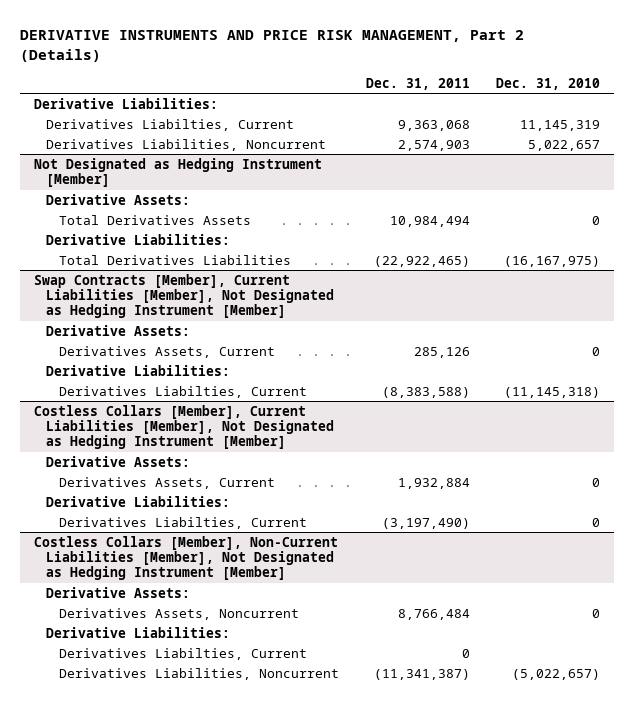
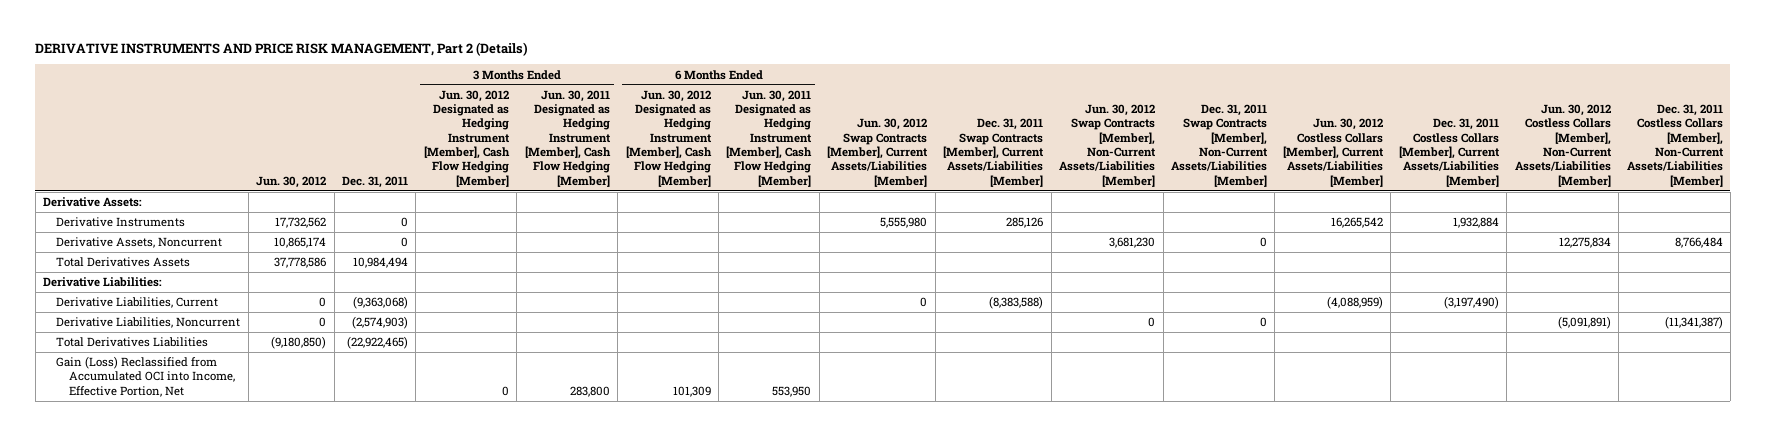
- | Dec. 31, 2011 | Dec. 31, 2010
+ | Jun. 30, 2012 | Dec. 31, 2011 | 3 Months Ended Jun. 30, 2012 Designated as Hedging Instrument [Member], Cash Flow Hedging [Member] | 3 Months Ended Jun. 30, 2011 Designated as Hedging Instrument [Member], Cash Flow Hedging [Member] | 6 Months Ended Jun. 30, 2012 Designated as Hedging Instrument [Member], Cash Flow Hedging [Member] | 6 Months Ended Jun. 30, 2011 Designated as Hedging Instrument [Member], Cash Flow Hedging [Member] | Jun. 30, 2012 Swap Contracts [Member], Current Assets/Liabilities [Member] | Dec. 31, 2011 Swap Contracts [Member], Current Assets/Liabilities [Member] | Jun. 30, 2012 Swap Contracts [Member], Non-Current Assets/Liabilities [Member] | Dec. 31, 2011 Swap Contracts [Member], Non-Current Assets/Liabilities [Member] | Jun. 30, 2012 Costless Collars [Member], Current Assets/Liabilities [Member] | Dec. 31, 2011 Costless Collars [Member], Current Assets/Liabilities [Member] | Jun. 30, 2012 Costless Collars [Member], Non-Current Assets/Liabilities [Member] | Dec. 31, 2011 Costless Collars [Member], Non-Current Assets/Liabilities [Member]
- Derivative Liabilities:
- Derivatives Liabilties, Current | 9,363,068 | 11,145,319
- Derivatives Liabilities, Noncurrent | 2,574,903 | 5,022,657
- Not Designated as Hedging Instrument [Member]
+ Derivative Instruments | 17,732,562 | 0 | | | | | 5,555,980 | 285,126 | | | 16,265,542 | 1,932,884 | |
+ Derivative Assets, Noncurrent | 10,865,174 | 0 | | | | | | | 3,681,230 | 0 | | | 12,275,834 | 8,766,484
+ Derivative Liabilities, Current | 0 | (9,363,068) | | | | | 0 | (8,383,588) | | | (4,088,959) | (3,197,490) | |
+ Derivative Liabilities, Noncurrent | 0 | (2,574,903) | | | | | | | 0 | 0 | | | (5,091,891) | (11,341,387)
- Swap Contracts [Member], Current Liabilities [Member], Not Designated as Hedging Instrument [Member]
- Derivative Assets:
- Derivatives Assets, Current | 285,126 | 0
- Derivative Liabilities:
- Derivatives Liabilties, Current | (8,383,588) | (11,145,318)
- Costless Collars [Member], Current Liabilities [Member], Not Designated as Hedging Instrument [Member]
- Derivative Assets:
- Derivatives Assets, Current | 1,932,884 | 0
- Derivative Liabilities:
- Derivatives Liabilties, Current | (3,197,490) | 0
- Costless Collars [Member], Non-Current Liabilities [Member], Not Designated as Hedging Instrument [Member]
- Derivative Assets:
- Derivatives Assets, Noncurrent | 8,766,484 | 0
- Derivative Liabilities:
- Derivatives Liabilties, Current | 0 |
- Derivatives Liabilities, Noncurrent | (11,341,387) | (5,022,657)
+ Gain (Loss) Reclassified from Accumulated OCI into Income, Effective Portion, Net | | | 0 | 283,800 | 101,309 | 553,950 | | | | | | | |

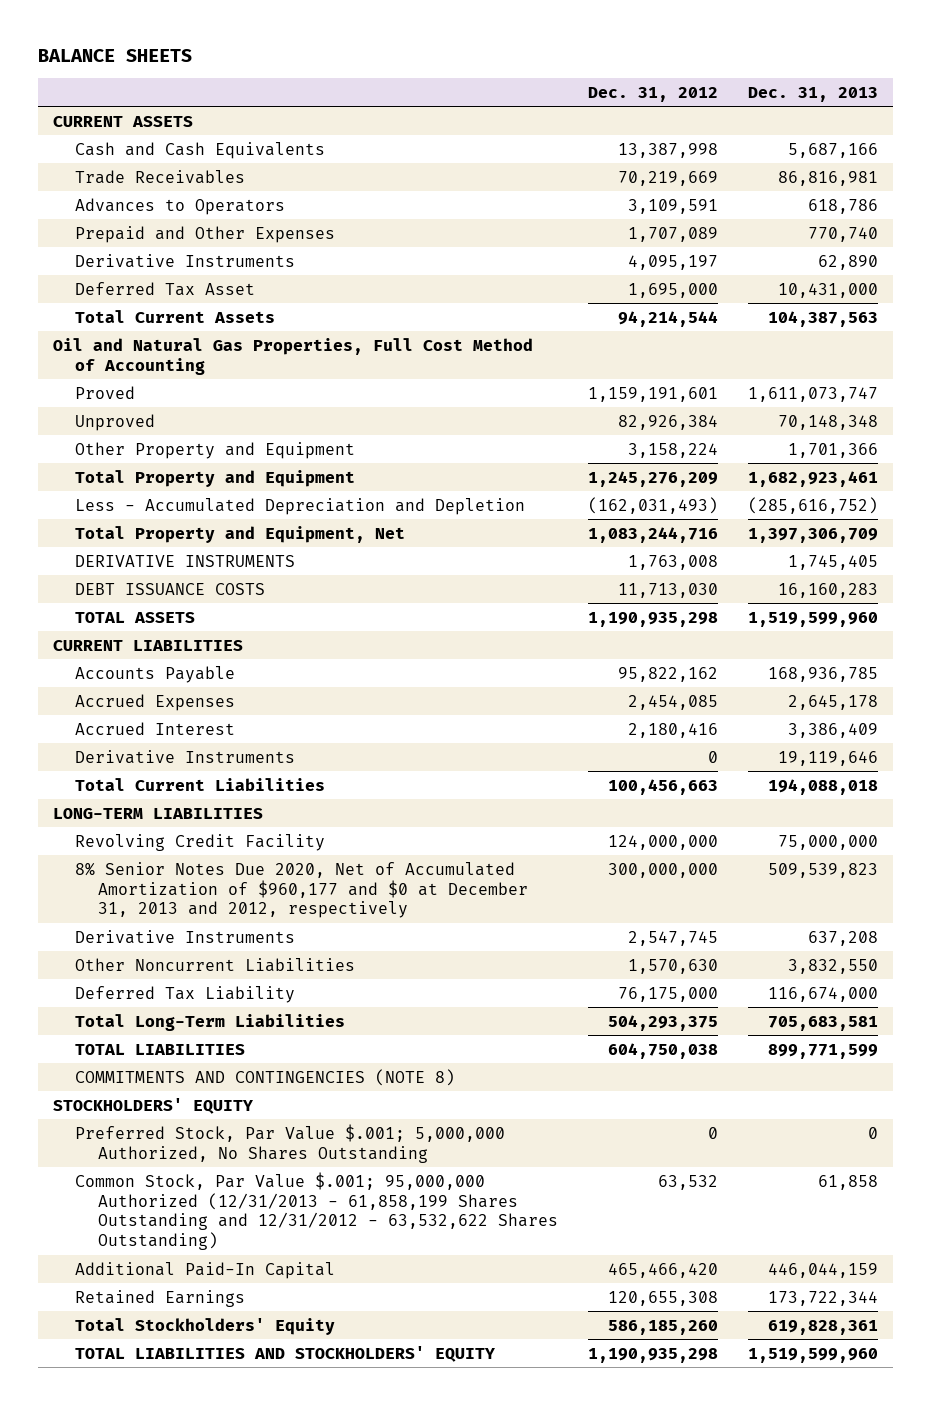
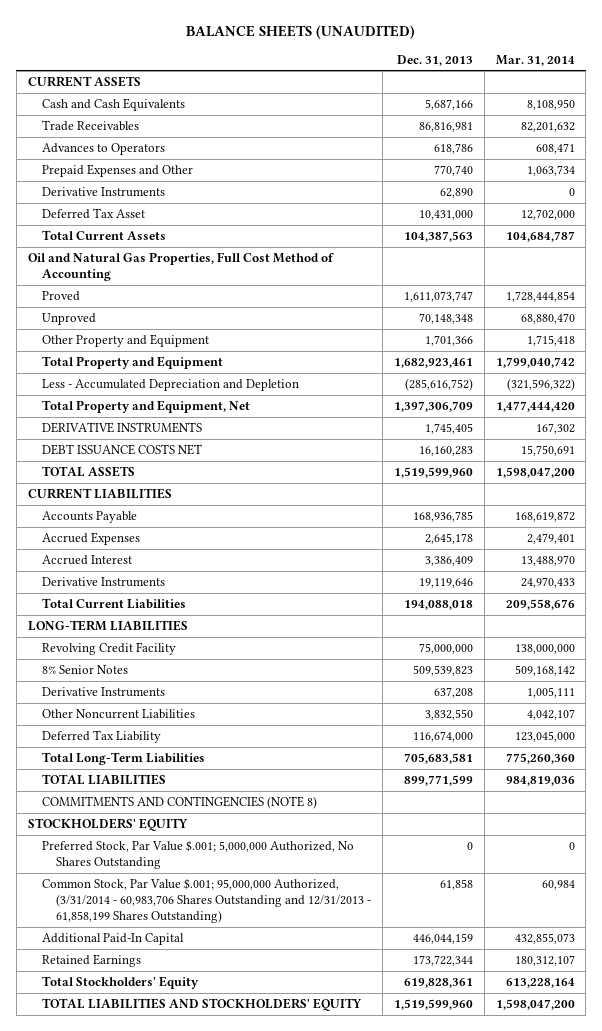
- BALANCE SHEETS
+ BALANCE SHEETS (UNAUDITED)
- | Dec. 31, 2012 | Dec. 31, 2013
+ | Dec. 31, 2013 | Mar. 31, 2014
- Prepaid and Other Expenses | 1,707,089 | 770,740
+ Prepaid Expenses and Other | 770,740 | 1,063,734
- DEBT ISSUANCE COSTS | 11,713,030 | 16,160,283
+ DEBT ISSUANCE COSTS NET | 16,160,283 | 15,750,691
- 8% Senior Notes Due 2020, Net of Accumulated Amortization of $960,177 and $0 at December 31, 2013 and 2012, respectively | 300,000,000 | 509,539,823
+ 8% Senior Notes | 509,539,823 | 509,168,142
- Common Stock, Par Value $.001; 95,000,000 Authorized (12/31/2013 - 61,858,199 Shares Outstanding and 12/31/2012 - 63,532,622 Shares Outstanding) | 63,532 | 61,858
+ Common Stock, Par Value $.001; 95,000,000 Authorized, (3/31/2014 - 60,983,706 Shares Outstanding and 12/31/2013 - 61,858,199 Shares Outstanding) | 61,858 | 60,984

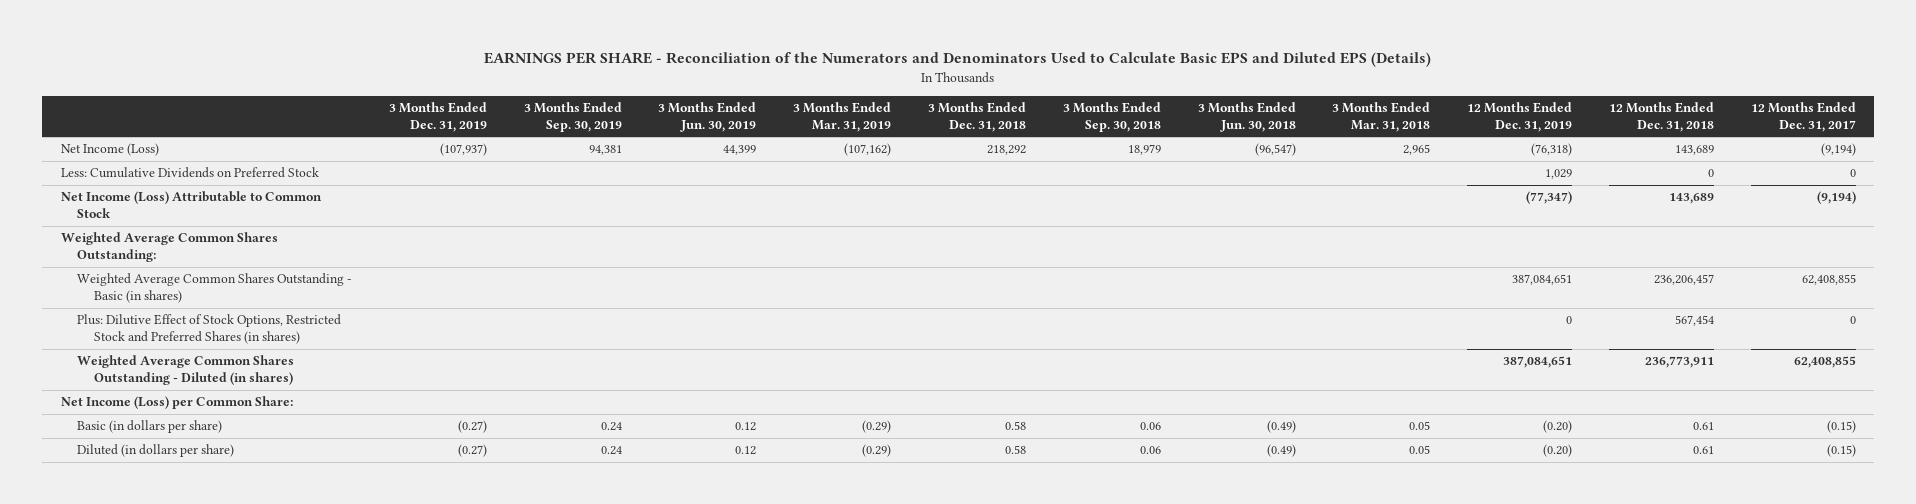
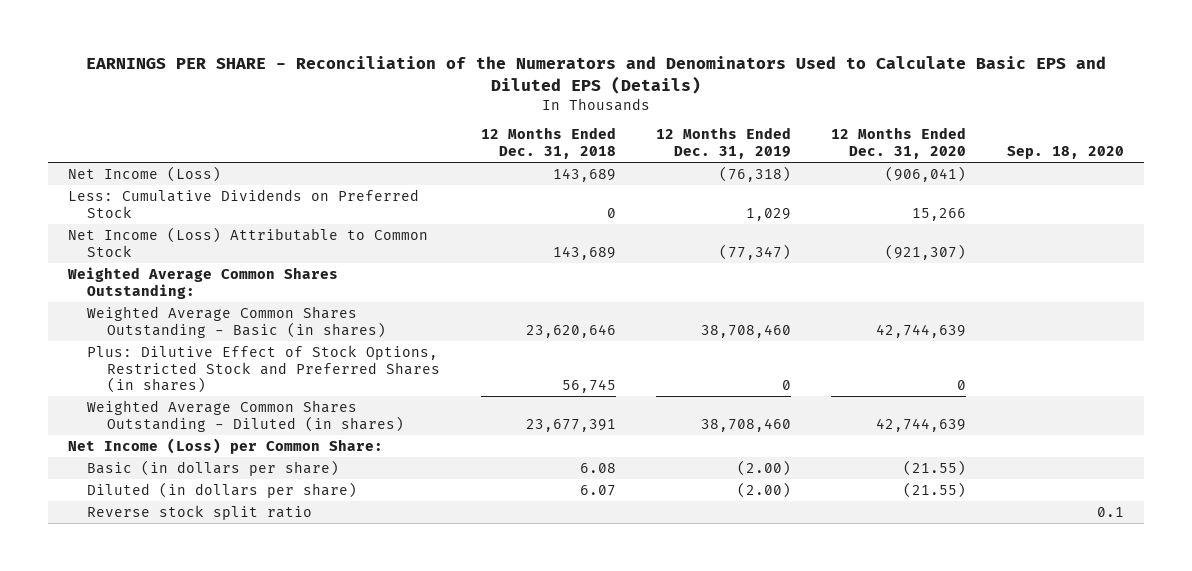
- | 3 Months Ended Dec. 31, 2019 | 3 Months Ended Sep. 30, 2019 | 3 Months Ended Jun. 30, 2019 | 3 Months Ended Mar. 31, 2019 | 3 Months Ended Dec. 31, 2018 | 3 Months Ended Sep. 30, 2018 | 3 Months Ended Jun. 30, 2018 | 3 Months Ended Mar. 31, 2018 | 12 Months Ended Dec. 31, 2019 | 12 Months Ended Dec. 31, 2018 | 12 Months Ended Dec. 31, 2017
+ | 12 Months Ended Dec. 31, 2018 | 12 Months Ended Dec. 31, 2019 | 12 Months Ended Dec. 31, 2020 | Sep. 18, 2020
- Weighted Average Common Shares Outstanding - Basic (in shares) | | | | | | | | | 387,084,651 | 236,206,457 | 62,408,855
- Plus: Dilutive Effect of Stock Options, Restricted Stock and Preferred Shares (in shares) | | | | | | | | | 0 | 567,454 | 0
- Weighted Average Common Shares Outstanding - Diluted (in shares) | | | | | | | | | 387,084,651 | 236,773,911 | 62,408,855
+ Weighted Average Common Shares Outstanding - Basic (in shares) | 23,620,646 | 38,708,460 | 42,744,639 |
+ Plus: Dilutive Effect of Stock Options, Restricted Stock and Preferred Shares (in shares) | 56,745 | 0 | 0 |
+ Weighted Average Common Shares Outstanding - Diluted (in shares) | 23,677,391 | 38,708,460 | 42,744,639 |
- Basic (in dollars per share) | (0.27) | 0.24 | 0.12 | (0.29) | 0.58 | 0.06 | (0.49) | 0.05 | (0.20) | 0.61 | (0.15)
- Diluted (in dollars per share) | (0.27) | 0.24 | 0.12 | (0.29) | 0.58 | 0.06 | (0.49) | 0.05 | (0.20) | 0.61 | (0.15)
+ Basic (in dollars per share) | 6.08 | (2.00) | (21.55) |
+ Diluted (in dollars per share) | 6.07 | (2.00) | (21.55) |
+ Reverse stock split ratio | | | | 0.1

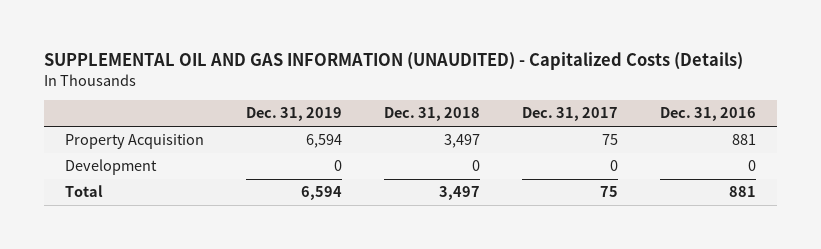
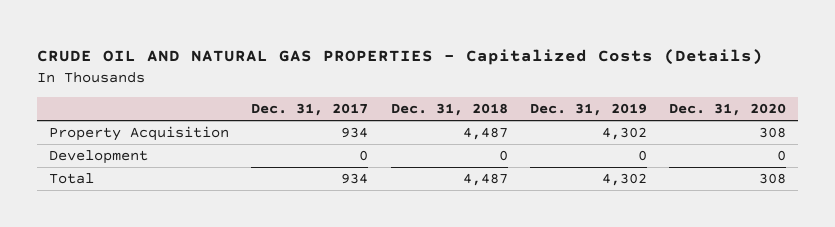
- SUPPLEMENTAL OIL AND GAS INFORMATION (UNAUDITED) - Capitalized Costs (Details)
+ CRUDE OIL AND NATURAL GAS PROPERTIES - Capitalized Costs (Details)
- | Dec. 31, 2019 | Dec. 31, 2018 | Dec. 31, 2017 | Dec. 31, 2016
+ | Dec. 31, 2017 | Dec. 31, 2018 | Dec. 31, 2019 | Dec. 31, 2020
- Property Acquisition | 6,594 | 3,497 | 75 | 881
+ Property Acquisition | 934 | 4,487 | 4,302 | 308
- Total | 6,594 | 3,497 | 75 | 881
+ Total | 934 | 4,487 | 4,302 | 308

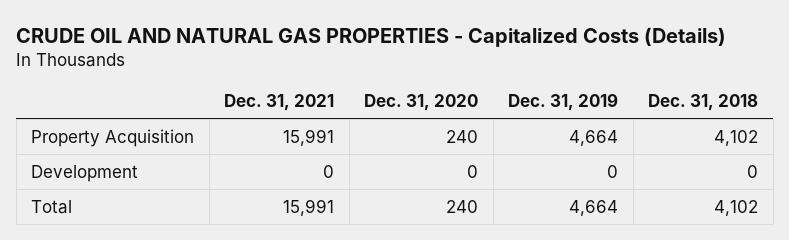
- | Dec. 31, 2017 | Dec. 31, 2018 | Dec. 31, 2019 | Dec. 31, 2020
+ | Dec. 31, 2021 | Dec. 31, 2020 | Dec. 31, 2019 | Dec. 31, 2018
- Property Acquisition | 934 | 4,487 | 4,302 | 308
+ Property Acquisition | 15,991 | 240 | 4,664 | 4,102
- Total | 934 | 4,487 | 4,302 | 308
+ Total | 15,991 | 240 | 4,664 | 4,102

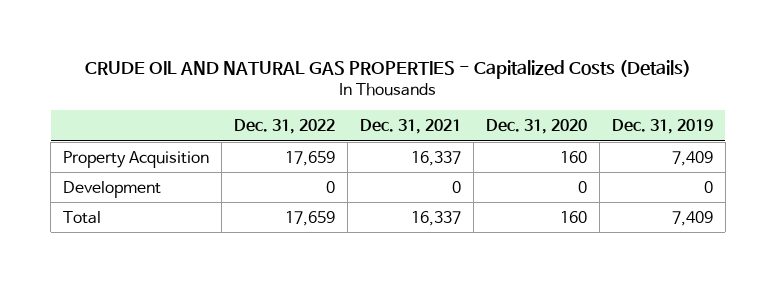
- | Dec. 31, 2021 | Dec. 31, 2020 | Dec. 31, 2019 | Dec. 31, 2018
+ | Dec. 31, 2022 | Dec. 31, 2021 | Dec. 31, 2020 | Dec. 31, 2019
- Property Acquisition | 15,991 | 240 | 4,664 | 4,102
+ Property Acquisition | 17,659 | 16,337 | 160 | 7,409
- Total | 15,991 | 240 | 4,664 | 4,102
+ Total | 17,659 | 16,337 | 160 | 7,409

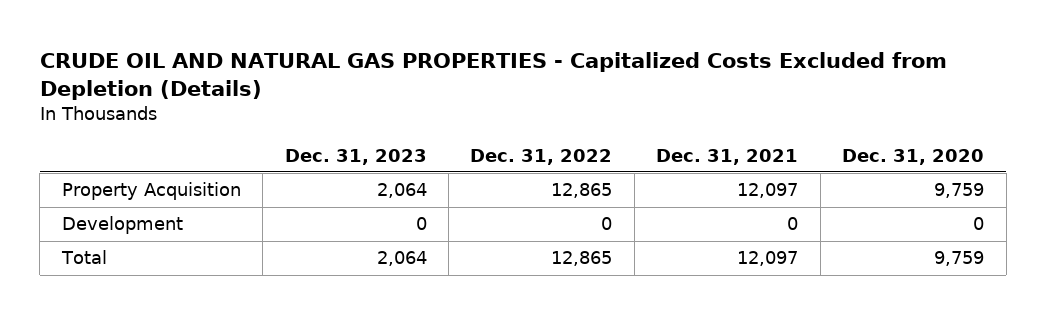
- CRUDE OIL AND NATURAL GAS PROPERTIES - Capitalized Costs (Details)
+ CRUDE OIL AND NATURAL GAS PROPERTIES - Capitalized Costs Excluded from Depletion (Details)
- | Dec. 31, 2022 | Dec. 31, 2021 | Dec. 31, 2020 | Dec. 31, 2019
+ | Dec. 31, 2023 | Dec. 31, 2022 | Dec. 31, 2021 | Dec. 31, 2020
- Property Acquisition | 17,659 | 16,337 | 160 | 7,409
+ Property Acquisition | 2,064 | 12,865 | 12,097 | 9,759
- Total | 17,659 | 16,337 | 160 | 7,409
+ Total | 2,064 | 12,865 | 12,097 | 9,759

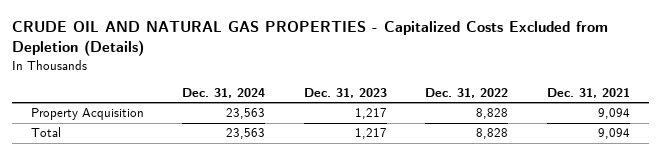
- | Dec. 31, 2023 | Dec. 31, 2022 | Dec. 31, 2021 | Dec. 31, 2020
+ | Dec. 31, 2024 | Dec. 31, 2023 | Dec. 31, 2022 | Dec. 31, 2021
- Property Acquisition | 2,064 | 12,865 | 12,097 | 9,759
- Development | 0 | 0 | 0 | 0
- Total | 2,064 | 12,865 | 12,097 | 9,759
+ Property Acquisition | 23,563 | 1,217 | 8,828 | 9,094
+ Total | 23,563 | 1,217 | 8,828 | 9,094

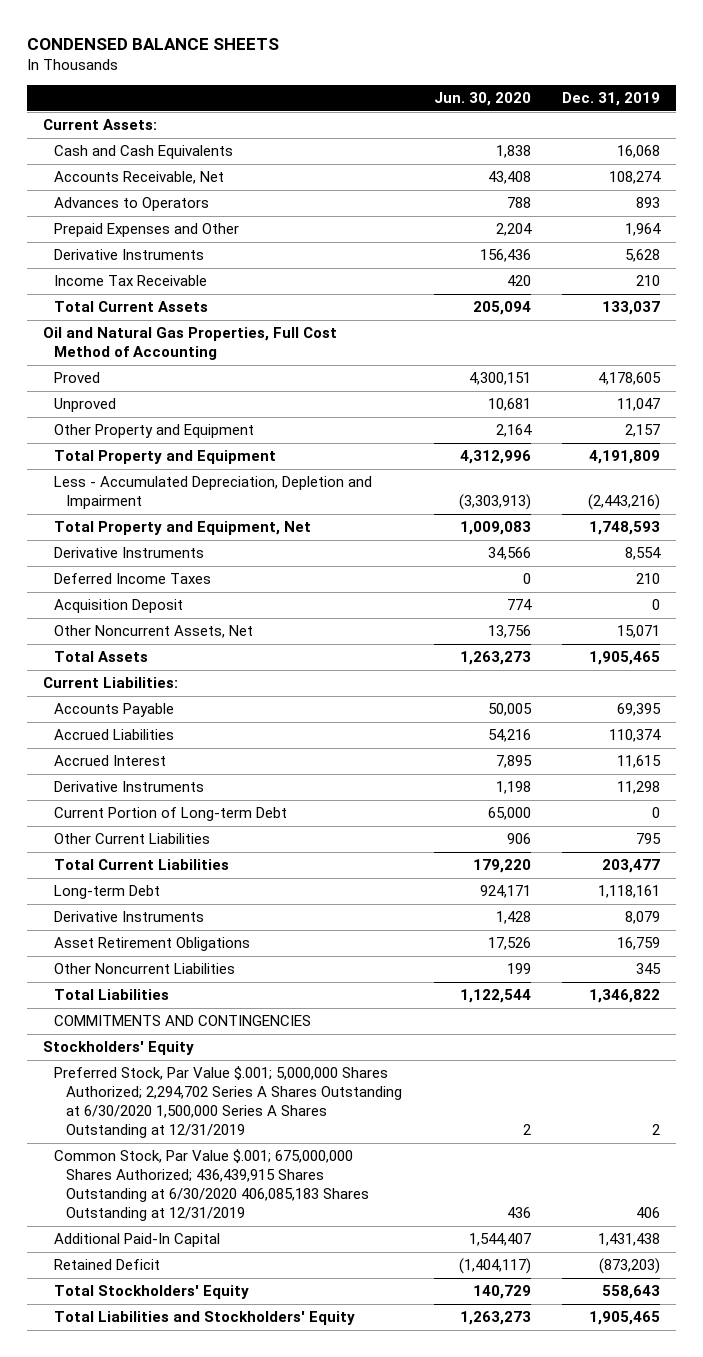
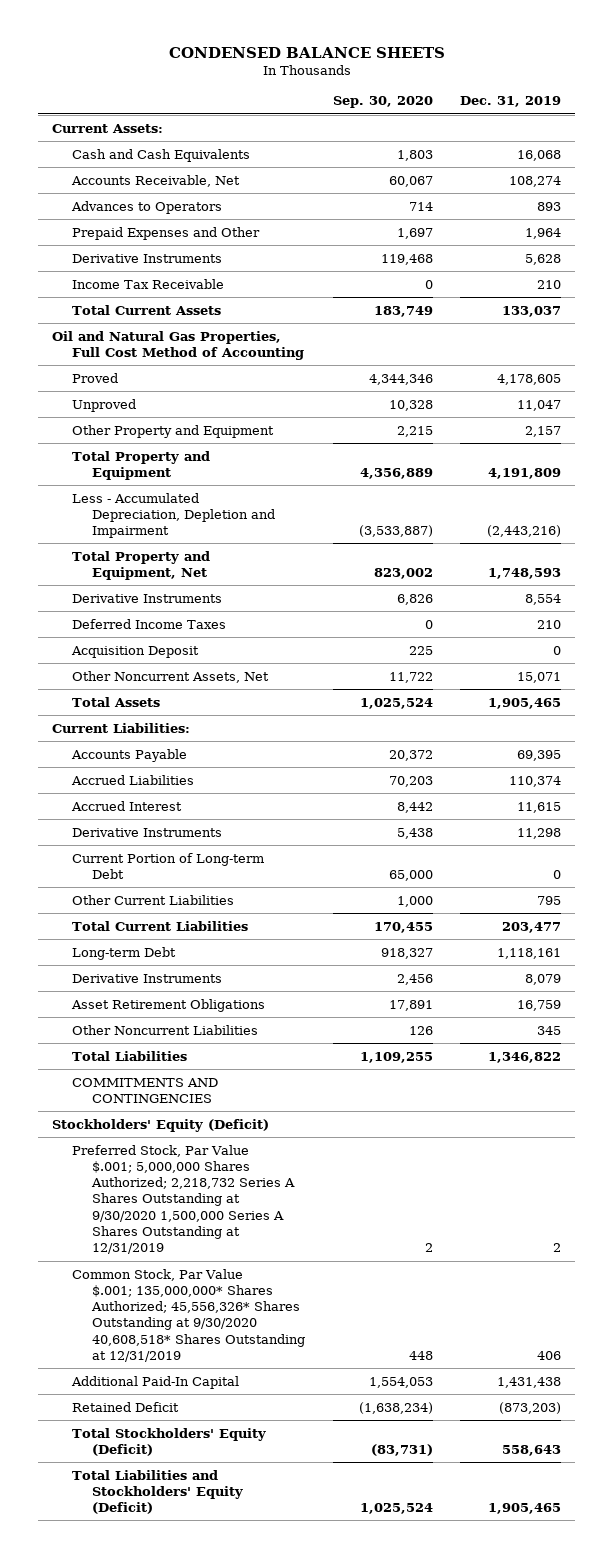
- | Jun. 30, 2020 | Dec. 31, 2019
+ | Sep. 30, 2020 | Dec. 31, 2019
- Stockholders' Equity
- Preferred Stock, Par Value $.001; 5,000,000 Shares Authorized; 2,294,702 Series A Shares Outstanding at 6/30/2020 1,500,000 Series A Shares Outstanding at 12/31/2019 | 2 | 2
- Common Stock, Par Value $.001; 675,000,000 Shares Authorized; 436,439,915 Shares Outstanding at 6/30/2020 406,085,183 Shares Outstanding at 12/31/2019 | 436 | 406
+ Stockholders' Equity (Deficit)
+ Preferred Stock, Par Value $.001; 5,000,000 Shares Authorized; 2,218,732 Series A Shares Outstanding at 9/30/2020 1,500,000 Series A Shares Outstanding at 12/31/2019 | 2 | 2
+ Common Stock, Par Value $.001; 135,000,000* Shares Authorized; 45,556,326* Shares Outstanding at 9/30/2020 40,608,518* Shares Outstanding at 12/31/2019 | 448 | 406
- Total Stockholders' Equity | 140,729 | 558,643
- Total Liabilities and Stockholders' Equity | 1,263,273 | 1,905,465
+ Total Stockholders' Equity (Deficit) | (83,731) | 558,643
+ Total Liabilities and Stockholders' Equity (Deficit) | 1,025,524 | 1,905,465

